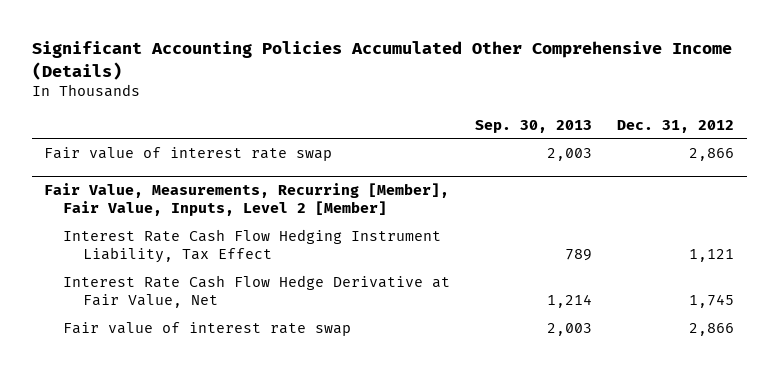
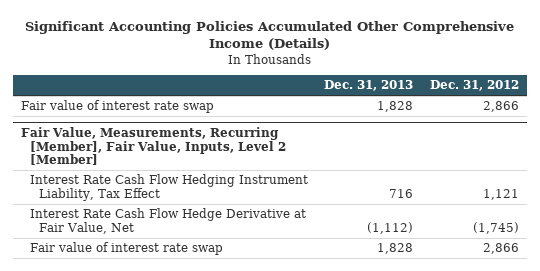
- | Sep. 30, 2013 | Dec. 31, 2012
+ | Dec. 31, 2013 | Dec. 31, 2012
@ Fair Value, Measurements, Recurring [Member], Fair Value, Inputs, Level 2 [Member]
- Interest Rate Cash Flow Hedge Derivative at Fair Value, Net | 1,214 | 1,745
+ Interest Rate Cash Flow Hedge Derivative at Fair Value, Net | (1,112) | (1,745)

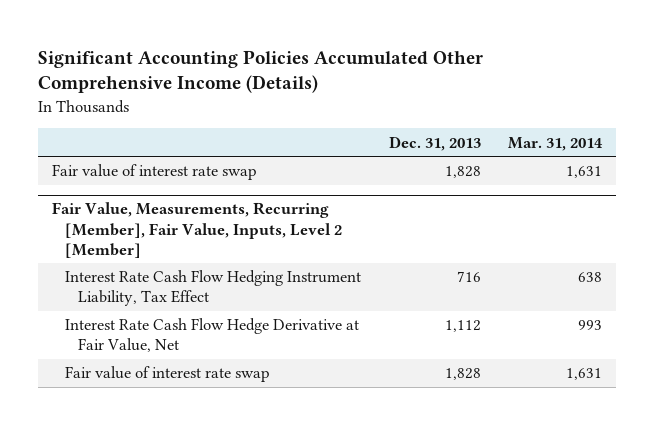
- | Dec. 31, 2013 | Dec. 31, 2012
+ | Dec. 31, 2013 | Mar. 31, 2014
@ Fair Value, Measurements, Recurring [Member], Fair Value, Inputs, Level 2 [Member]
- Interest Rate Cash Flow Hedge Derivative at Fair Value, Net | (1,112) | (1,745)
+ Interest Rate Cash Flow Hedge Derivative at Fair Value, Net | 1,112 | 993

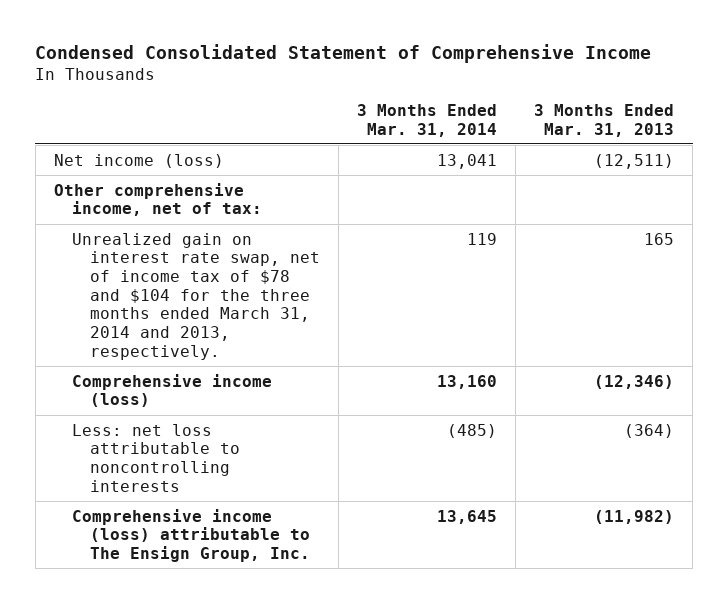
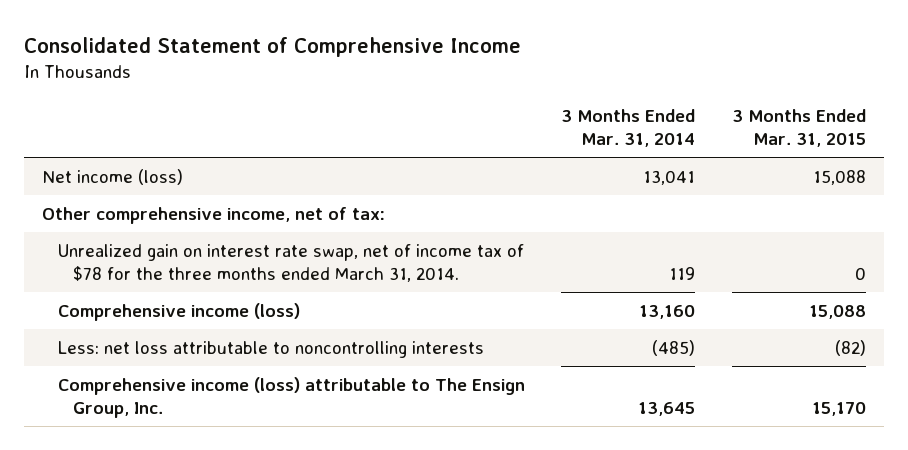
- Condensed Consolidated Statement of Comprehensive Income
+ Consolidated Statement of Comprehensive Income
- | 3 Months Ended Mar. 31, 2014 | 3 Months Ended Mar. 31, 2013
+ | 3 Months Ended Mar. 31, 2014 | 3 Months Ended Mar. 31, 2015
- Unrealized gain on interest rate swap, net of income tax of $78 and $104 for the three months ended March 31, 2014 and 2013, respectively. | 119 | 165
+ Unrealized gain on interest rate swap, net of income tax of $78 for the three months ended March 31, 2014. | 119 | 0

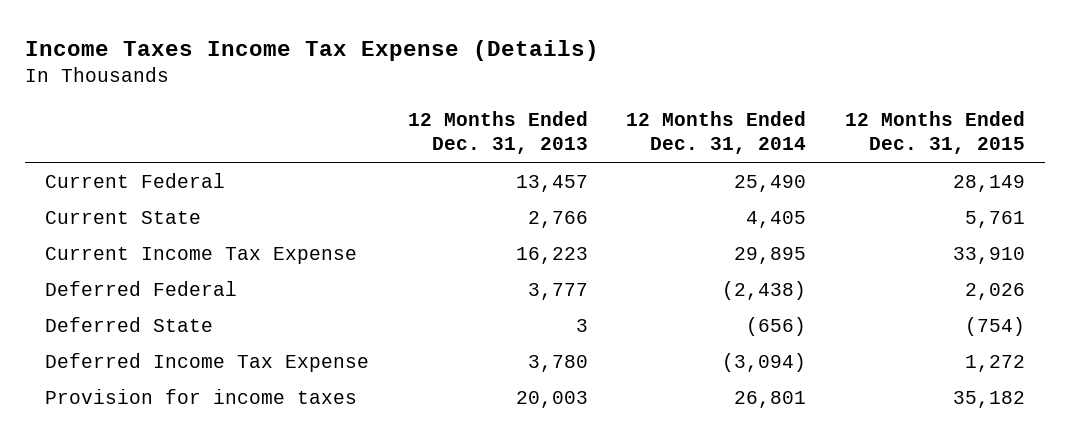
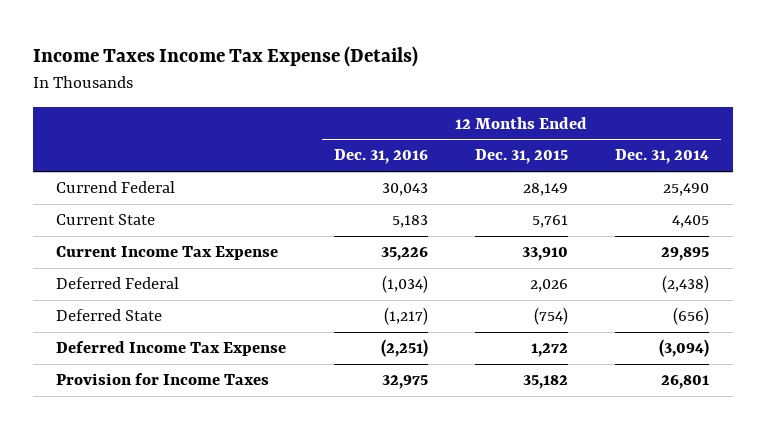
- | 12 Months Ended Dec. 31, 2013 | 12 Months Ended Dec. 31, 2014 | 12 Months Ended Dec. 31, 2015
+ | 12 Months Ended Dec. 31, 2016 | 12 Months Ended Dec. 31, 2015 | 12 Months Ended Dec. 31, 2014
- Current Federal | 13,457 | 25,490 | 28,149
+ Currend Federal | 30,043 | 28,149 | 25,490
- Provision for income taxes | 20,003 | 26,801 | 35,182
+ Provision for Income Taxes | 32,975 | 35,182 | 26,801

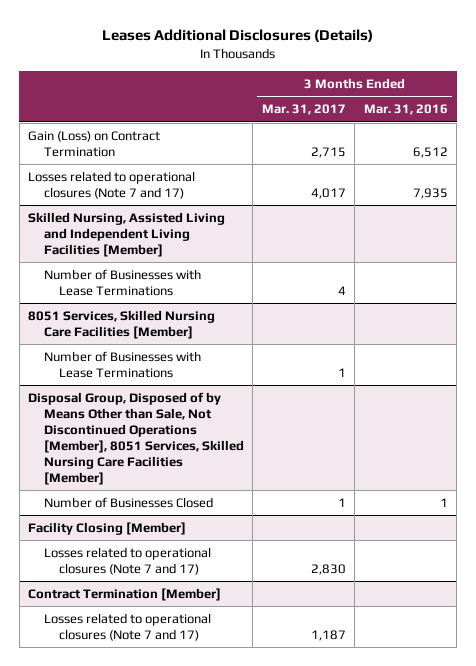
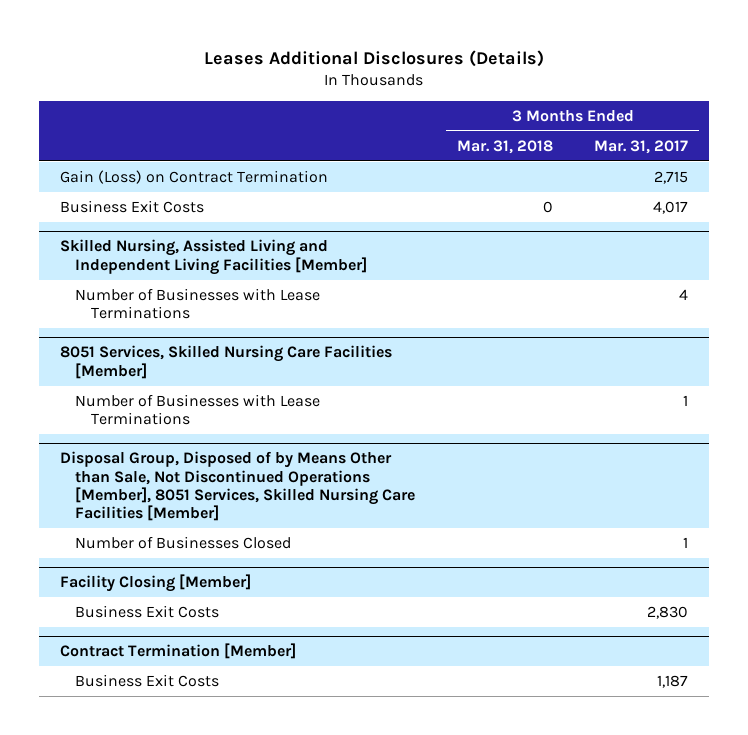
- | 3 Months Ended Mar. 31, 2017 | 3 Months Ended Mar. 31, 2016
+ | 3 Months Ended Mar. 31, 2018 | 3 Months Ended Mar. 31, 2017
- Losses related to operational closures (Note 7 and 17) | 4,017 | 7,935
+ Business Exit Costs | 0 | 4,017
@ Facility Closing [Member]
- Losses related to operational closures (Note 7 and 17) | 2,830 |
+ Business Exit Costs | | 2,830
@ Contract Termination [Member]
- Losses related to operational closures (Note 7 and 17) | 1,187 |
+ Business Exit Costs | | 1,187

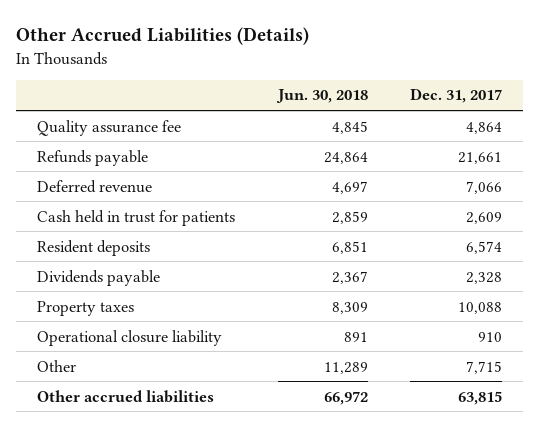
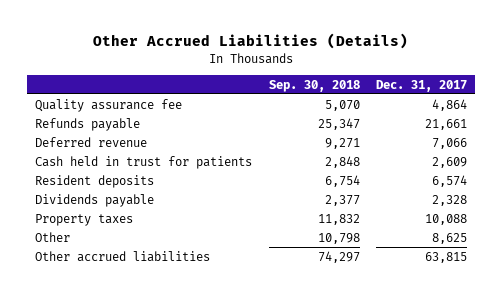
- | Jun. 30, 2018 | Dec. 31, 2017
+ | Sep. 30, 2018 | Dec. 31, 2017
- Operational closure liability | 891 | 910
- Other | 11,289 | 7,715
+ Other | 10,798 | 8,625

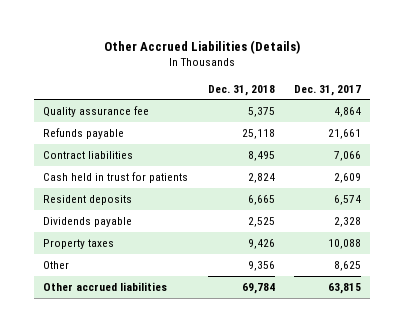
- | Sep. 30, 2018 | Dec. 31, 2017
+ | Dec. 31, 2018 | Dec. 31, 2017
- Deferred revenue | 9,271 | 7,066
+ Contract liabilities | 8,495 | 7,066

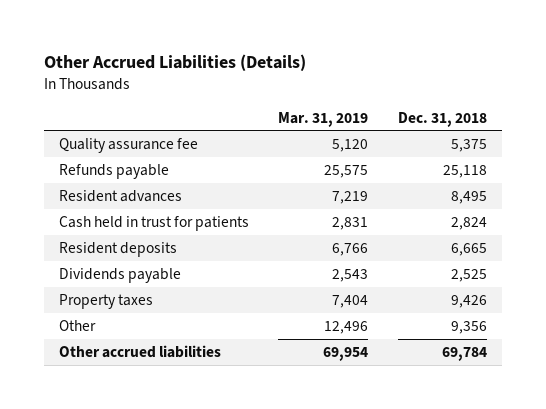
- | Dec. 31, 2018 | Dec. 31, 2017
+ | Mar. 31, 2019 | Dec. 31, 2018
- Contract liabilities | 8,495 | 7,066
+ Resident advances | 7,219 | 8,495

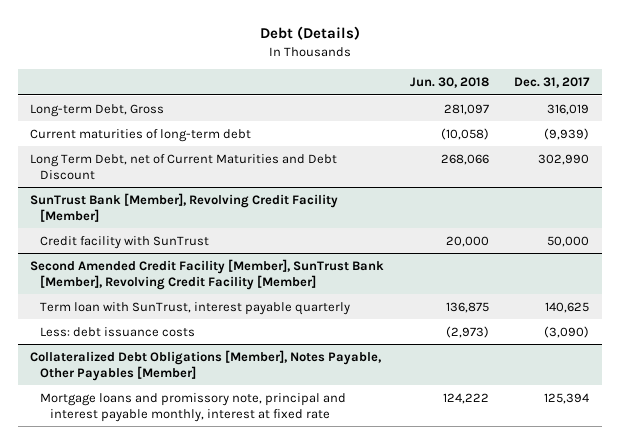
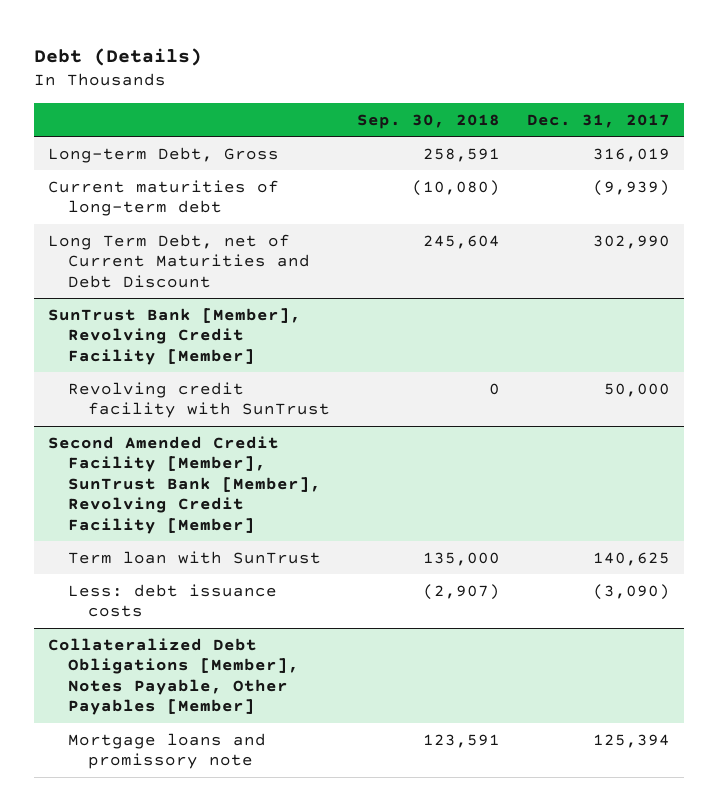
- | Jun. 30, 2018 | Dec. 31, 2017
+ | Sep. 30, 2018 | Dec. 31, 2017
@ SunTrust Bank [Member], Revolving Credit Facility [Member]
- Credit facility with SunTrust | 20,000 | 50,000
+ Revolving credit facility with SunTrust | 0 | 50,000
@ Second Amended Credit Facility [Member], SunTrust Bank [Member], Revolving Credit Facility [Member]
- Term loan with SunTrust, interest payable quarterly | 136,875 | 140,625
+ Term loan with SunTrust | 135,000 | 140,625
@ Collateralized Debt Obligations [Member], Notes Payable, Other Payables [Member]
- Mortgage loans and promissory note, principal and interest payable monthly, interest at fixed rate | 124,222 | 125,394
+ Mortgage loans and promissory note | 123,591 | 125,394

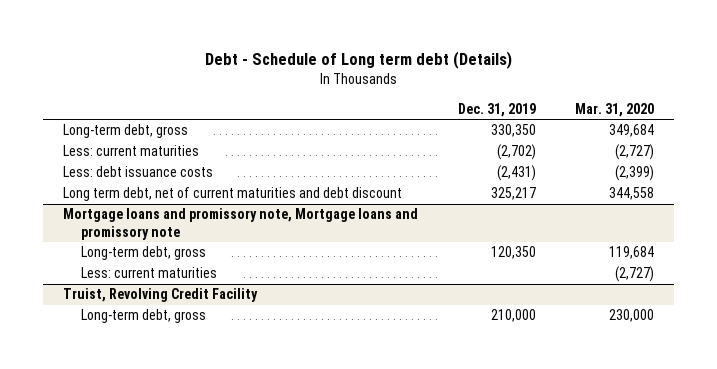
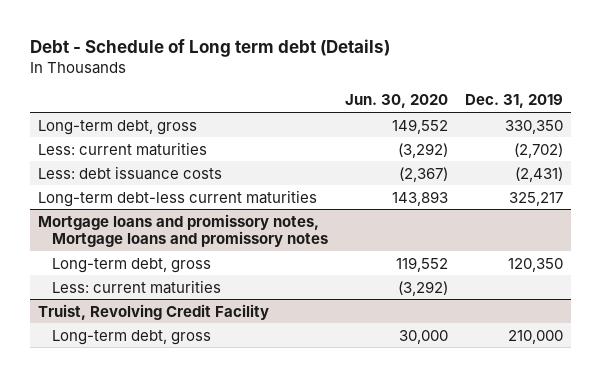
- | Dec. 31, 2019 | Mar. 31, 2020
+ | Jun. 30, 2020 | Dec. 31, 2019
- Long term debt, net of current maturities and debt discount | 325,217 | 344,558
- Mortgage loans and promissory note, Mortgage loans and promissory note
+ Long-term debt-less current maturities | 143,893 | 325,217
+ Mortgage loans and promissory notes, Mortgage loans and promissory notes

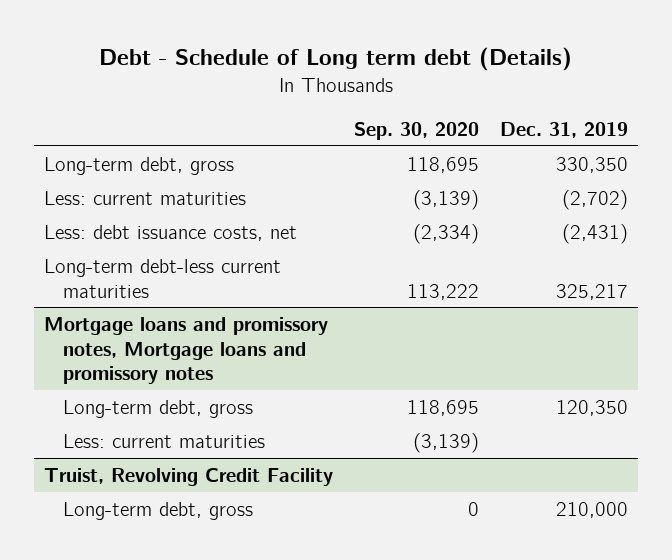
- | Jun. 30, 2020 | Dec. 31, 2019
+ | Sep. 30, 2020 | Dec. 31, 2019
- Less: debt issuance costs | (2,367) | (2,431)
+ Less: debt issuance costs, net | (2,334) | (2,431)

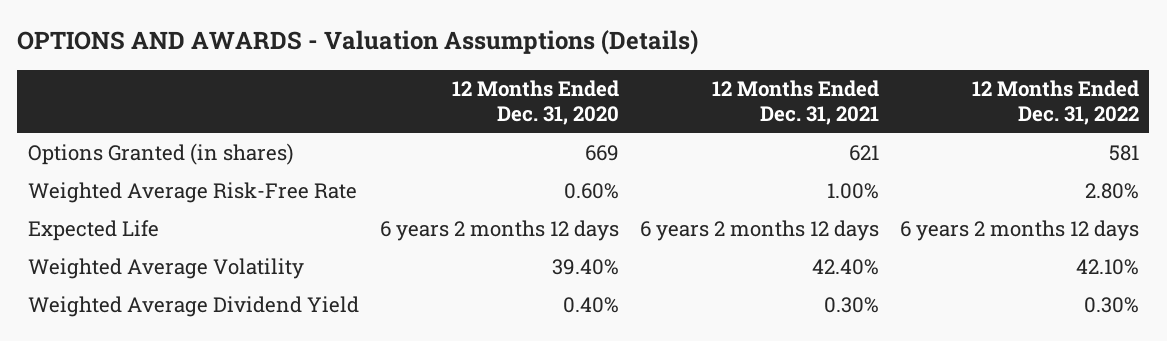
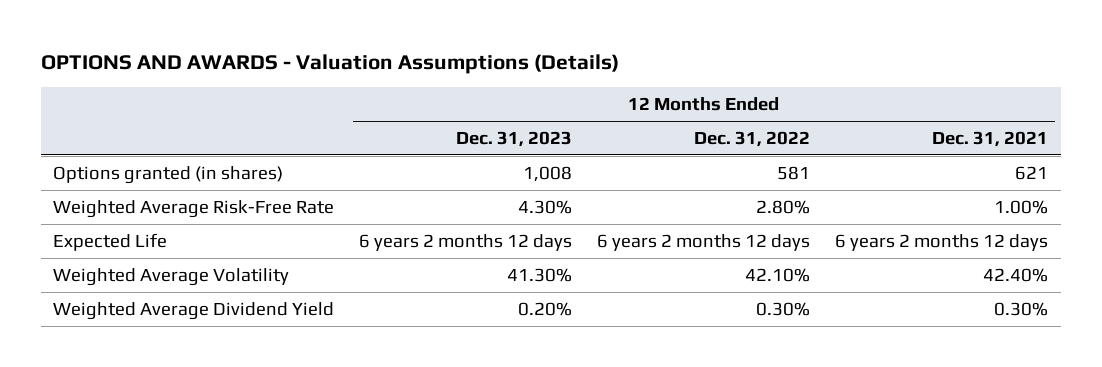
- | 12 Months Ended Dec. 31, 2020 | 12 Months Ended Dec. 31, 2021 | 12 Months Ended Dec. 31, 2022
+ | 12 Months Ended Dec. 31, 2023 | 12 Months Ended Dec. 31, 2022 | 12 Months Ended Dec. 31, 2021
- Options Granted (in shares) | 669 | 621 | 581
+ Options granted (in shares) | 1,008 | 581 | 621

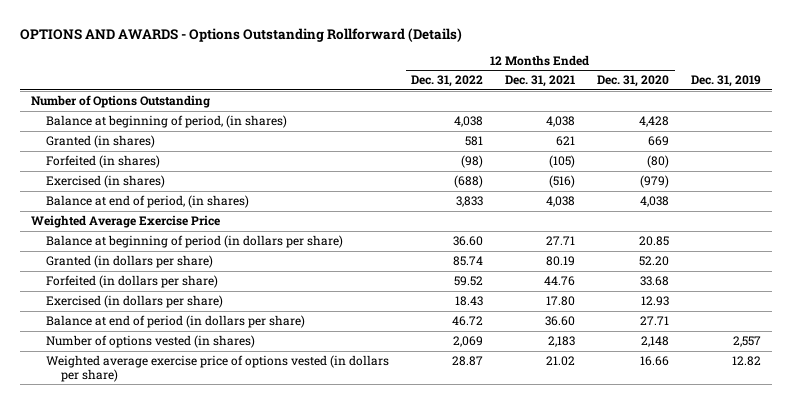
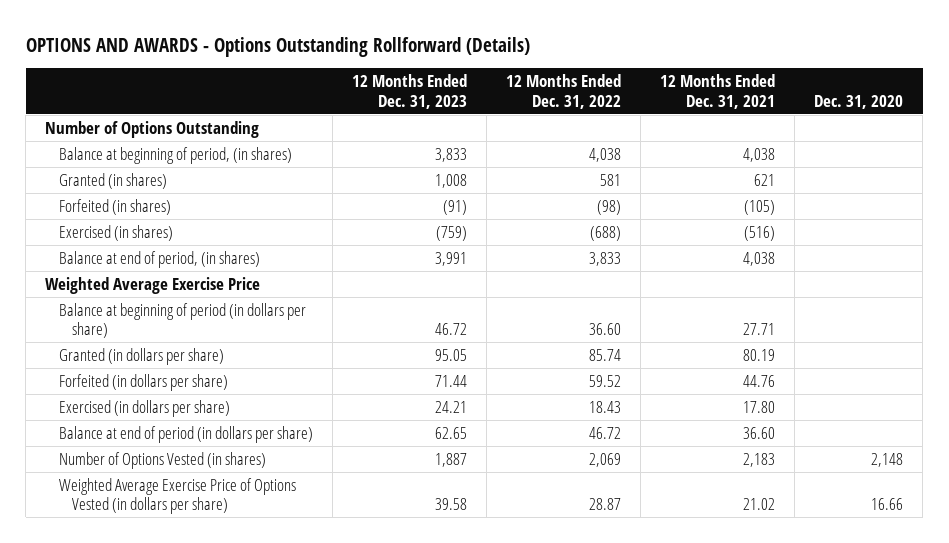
- | 12 Months Ended Dec. 31, 2022 | 12 Months Ended Dec. 31, 2021 | 12 Months Ended Dec. 31, 2020 | Dec. 31, 2019
+ | 12 Months Ended Dec. 31, 2023 | 12 Months Ended Dec. 31, 2022 | 12 Months Ended Dec. 31, 2021 | Dec. 31, 2020
- Number of options vested (in shares) | 2,069 | 2,183 | 2,148 | 2,557
- Weighted average exercise price of options vested (in dollars per share) | 28.87 | 21.02 | 16.66 | 12.82
+ Number of Options Vested (in shares) | 1,887 | 2,069 | 2,183 | 2,148
+ Weighted Average Exercise Price of Options Vested (in dollars per share) | 39.58 | 28.87 | 21.02 | 16.66

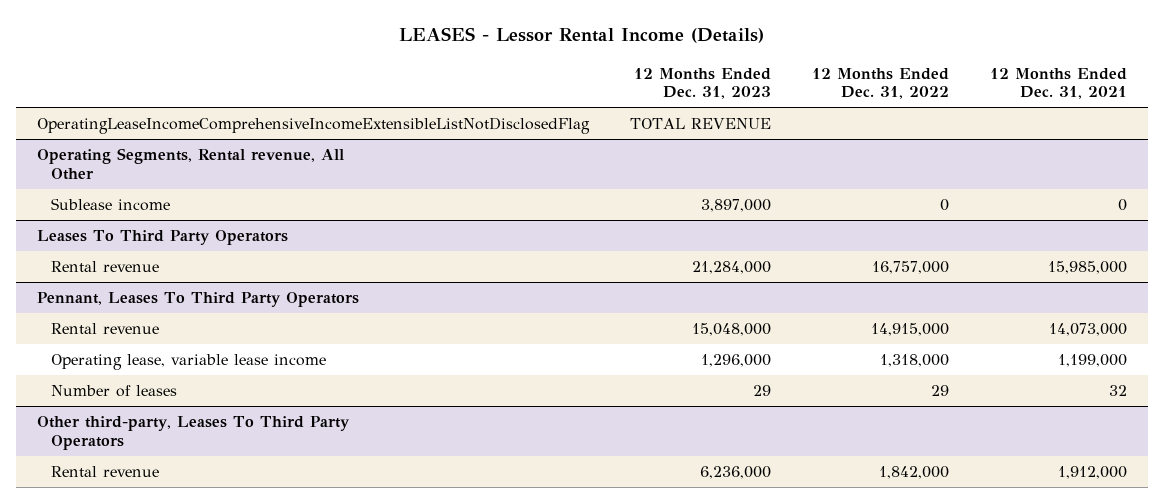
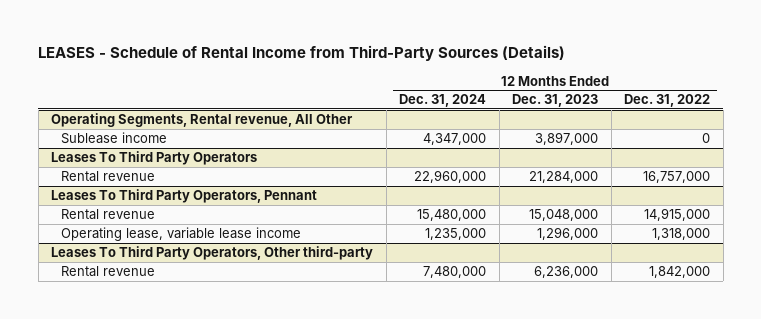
- LEASES - Lessor Rental Income (Details)
+ LEASES - Schedule of Rental Income from Third-Party Sources (Details)
- | 12 Months Ended Dec. 31, 2023 | 12 Months Ended Dec. 31, 2022 | 12 Months Ended Dec. 31, 2021
+ | 12 Months Ended Dec. 31, 2024 | 12 Months Ended Dec. 31, 2023 | 12 Months Ended Dec. 31, 2022
- OperatingLeaseIncomeComprehensiveIncomeExtensibleListNotDisclosedFlag | TOTAL REVENUE | |
- Pennant, Leases To Third Party Operators
+ Leases To Third Party Operators, Pennant
- Number of leases | 29 | 29 | 32
- Other third-party, Leases To Third Party Operators
+ Leases To Third Party Operators, Other third-party

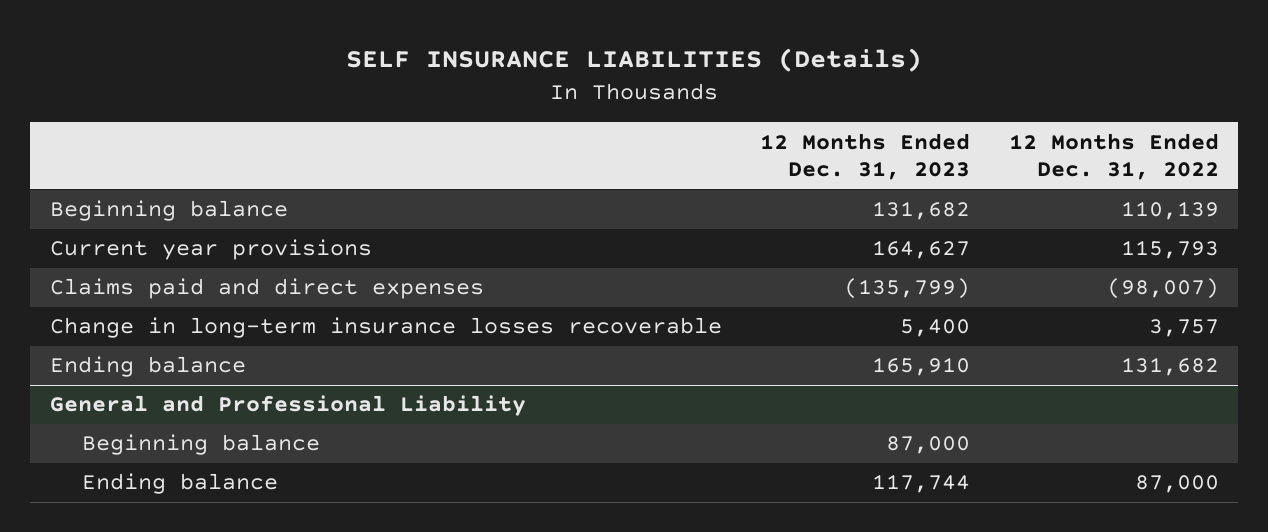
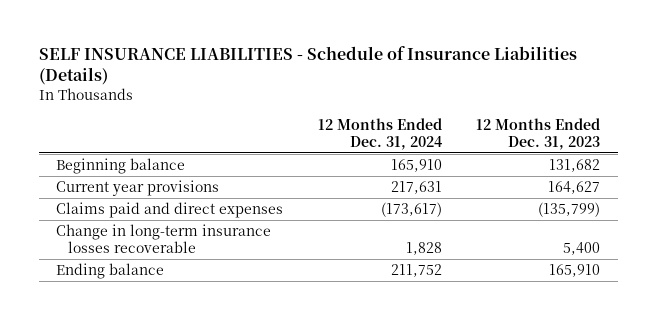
- SELF INSURANCE LIABILITIES (Details)
+ SELF INSURANCE LIABILITIES - Schedule of Insurance Liabilities (Details)
- | 12 Months Ended Dec. 31, 2023 | 12 Months Ended Dec. 31, 2022
+ | 12 Months Ended Dec. 31, 2024 | 12 Months Ended Dec. 31, 2023
- General and Professional Liability
- Beginning balance | 87,000 |
- Ending balance | 117,744 | 87,000

